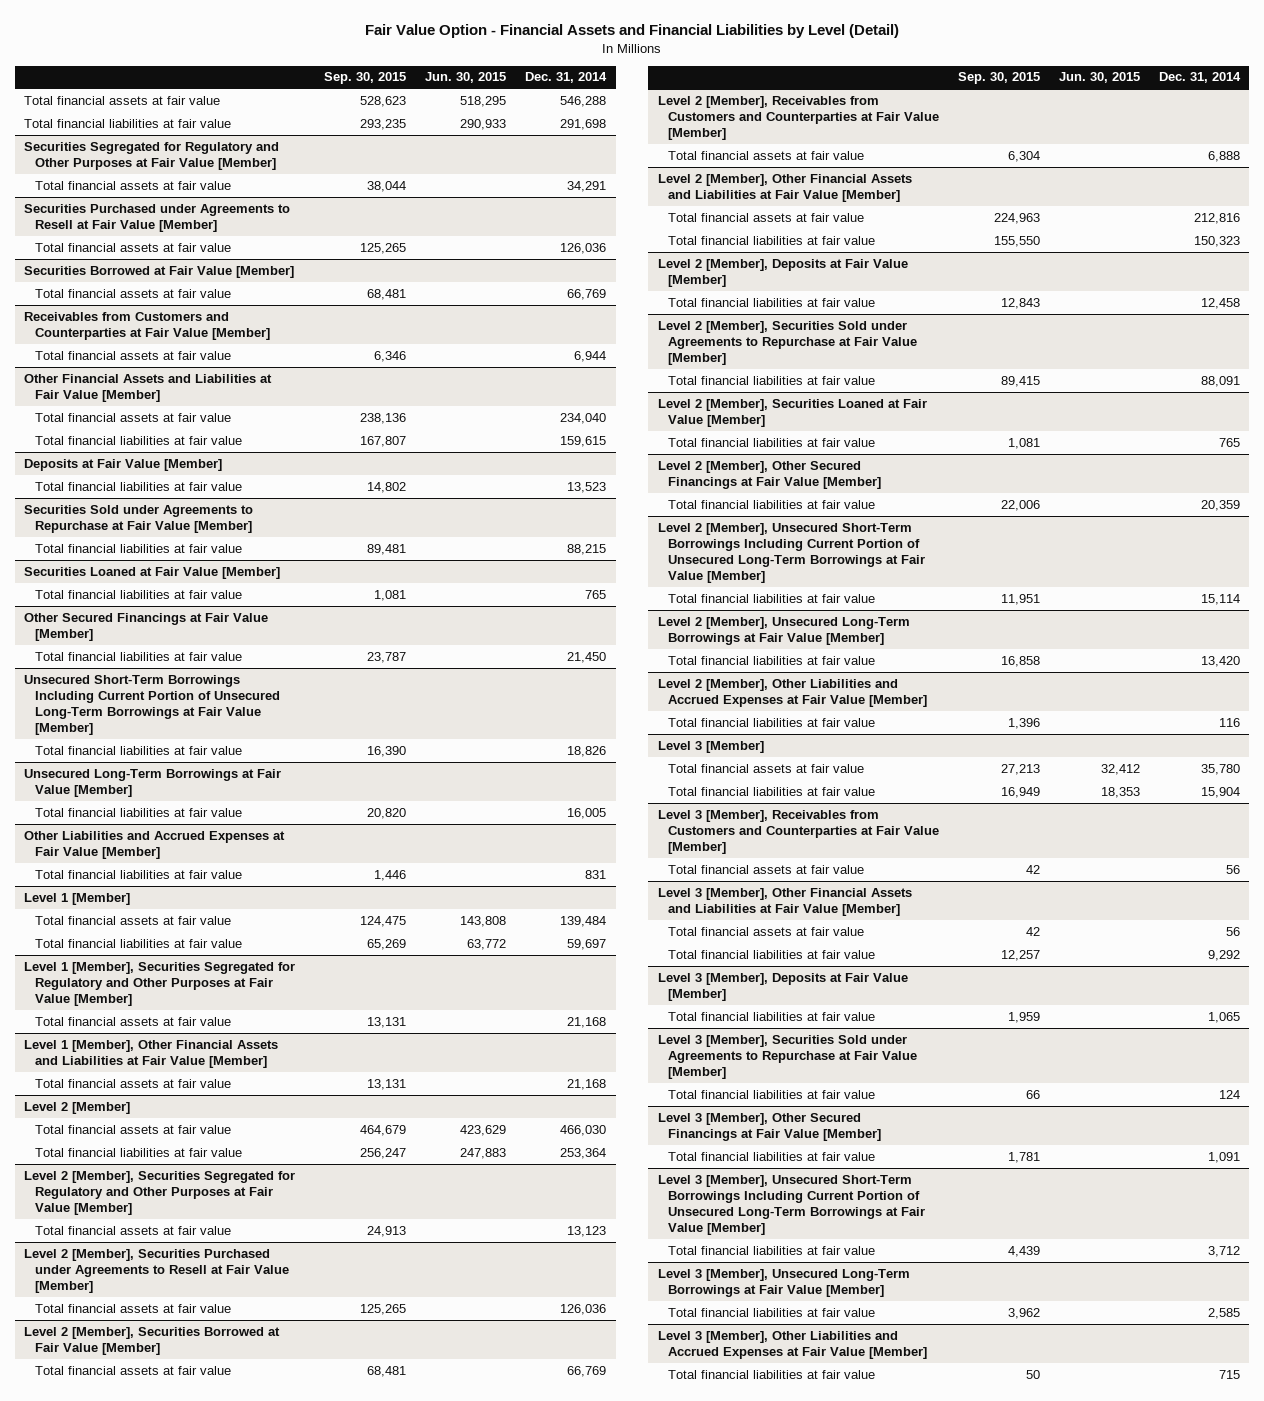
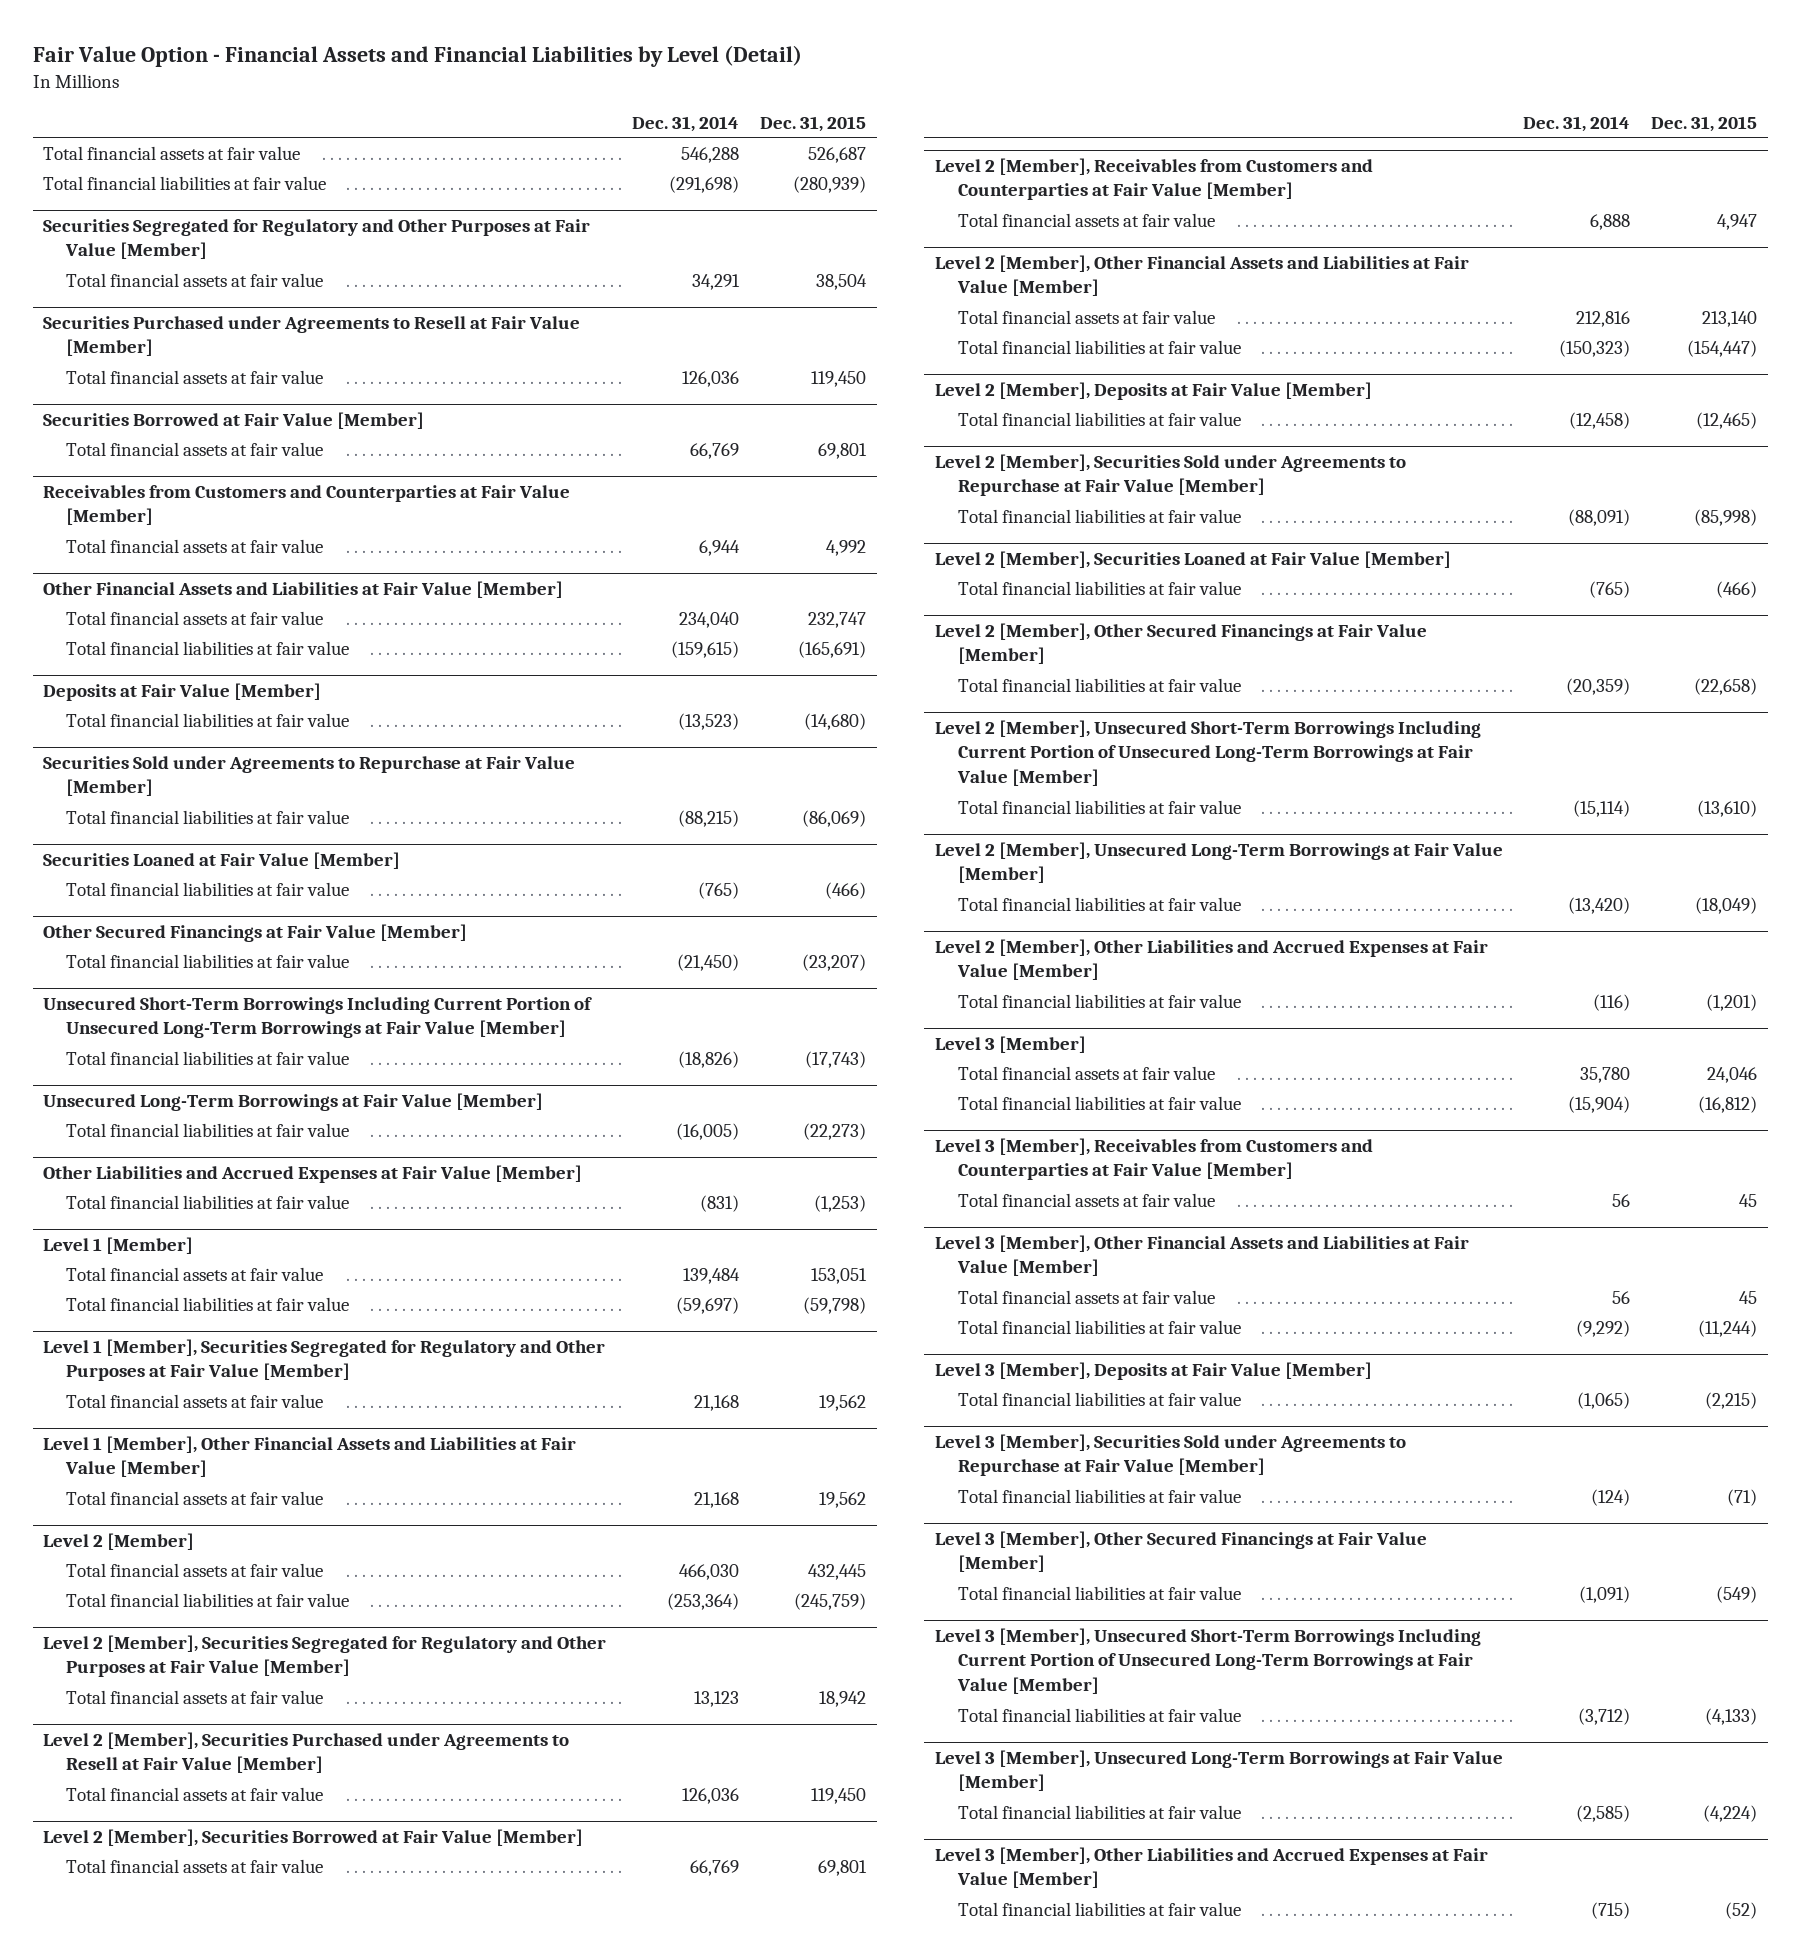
- | Sep. 30, 2015 | Jun. 30, 2015 | Dec. 31, 2014
+ | Dec. 31, 2014 | Dec. 31, 2015
- Total financial liabilities at fair value | 293,235 | 290,933 | 291,698
+ Total financial liabilities at fair value | (291,698) | (280,939)
@ Other Financial Assets and Liabilities at Fair Value [Member]
- Total financial liabilities at fair value | 167,807 | | 159,615
+ Total financial liabilities at fair value | (159,615) | (165,691)
@ Deposits at Fair Value [Member]
- Total financial liabilities at fair value | 14,802 | | 13,523
+ Total financial liabilities at fair value | (13,523) | (14,680)
@ Securities Sold under Agreements to Repurchase at Fair Value [Member]
- Total financial liabilities at fair value | 89,481 | | 88,215
+ Total financial liabilities at fair value | (88,215) | (86,069)
@ Securities Loaned at Fair Value [Member]
- Total financial liabilities at fair value | 1,081 | | 765
+ Total financial liabilities at fair value | (765) | (466)
@ Other Secured Financings at Fair Value [Member]
- Total financial liabilities at fair value | 23,787 | | 21,450
+ Total financial liabilities at fair value | (21,450) | (23,207)
@ Unsecured Short-Term Borrowings Including Current Portion of Unsecured Long-Term Borrowings at Fair Value [Member]
- Total financial liabilities at fair value | 16,390 | | 18,826
+ Total financial liabilities at fair value | (18,826) | (17,743)
@ Unsecured Long-Term Borrowings at Fair Value [Member]
- Total financial liabilities at fair value | 20,820 | | 16,005
+ Total financial liabilities at fair value | (16,005) | (22,273)
@ Other Liabilities and Accrued Expenses at Fair Value [Member]
- Total financial liabilities at fair value | 1,446 | | 831
+ Total financial liabilities at fair value | (831) | (1,253)
@ Level 1 [Member]
- Total financial liabilities at fair value | 65,269 | 63,772 | 59,697
+ Total financial liabilities at fair value | (59,697) | (59,798)
@ Level 2 [Member]
- Total financial liabilities at fair value | 256,247 | 247,883 | 253,364
+ Total financial liabilities at fair value | (253,364) | (245,759)
@ Level 2 [Member], Other Financial Assets and Liabilities at Fair Value [Member]
- Total financial liabilities at fair value | 155,550 | | 150,323
+ Total financial liabilities at fair value | (150,323) | (154,447)
@ Level 2 [Member], Deposits at Fair Value [Member]
- Total financial liabilities at fair value | 12,843 | | 12,458
+ Total financial liabilities at fair value | (12,458) | (12,465)
@ Level 2 [Member], Securities Sold under Agreements to Repurchase at Fair Value [Member]
- Total financial liabilities at fair value | 89,415 | | 88,091
+ Total financial liabilities at fair value | (88,091) | (85,998)
@ Level 2 [Member], Securities Loaned at Fair Value [Member]
- Total financial liabilities at fair value | 1,081 | | 765
+ Total financial liabilities at fair value | (765) | (466)
@ Level 2 [Member], Other Secured Financings at Fair Value [Member]
- Total financial liabilities at fair value | 22,006 | | 20,359
+ Total financial liabilities at fair value | (20,359) | (22,658)
@ Level 2 [Member], Unsecured Short-Term Borrowings Including Current Portion of Unsecured Long-Term Borrowings at Fair Value [Member]
- Total financial liabilities at fair value | 11,951 | | 15,114
+ Total financial liabilities at fair value | (15,114) | (13,610)
@ Level 2 [Member], Unsecured Long-Term Borrowings at Fair Value [Member]
- Total financial liabilities at fair value | 16,858 | | 13,420
+ Total financial liabilities at fair value | (13,420) | (18,049)
@ Level 2 [Member], Other Liabilities and Accrued Expenses at Fair Value [Member]
- Total financial liabilities at fair value | 1,396 | | 116
+ Total financial liabilities at fair value | (116) | (1,201)
@ Level 3 [Member]
- Total financial liabilities at fair value | 16,949 | 18,353 | 15,904
+ Total financial liabilities at fair value | (15,904) | (16,812)
@ Level 3 [Member], Other Financial Assets and Liabilities at Fair Value [Member]
- Total financial liabilities at fair value | 12,257 | | 9,292
+ Total financial liabilities at fair value | (9,292) | (11,244)
@ Level 3 [Member], Deposits at Fair Value [Member]
- Total financial liabilities at fair value | 1,959 | | 1,065
+ Total financial liabilities at fair value | (1,065) | (2,215)
@ Level 3 [Member], Securities Sold under Agreements to Repurchase at Fair Value [Member]
- Total financial liabilities at fair value | 66 | | 124
+ Total financial liabilities at fair value | (124) | (71)
@ Level 3 [Member], Other Secured Financings at Fair Value [Member]
- Total financial liabilities at fair value | 1,781 | | 1,091
+ Total financial liabilities at fair value | (1,091) | (549)
@ Level 3 [Member], Unsecured Short-Term Borrowings Including Current Portion of Unsecured Long-Term Borrowings at Fair Value [Member]
- Total financial liabilities at fair value | 4,439 | | 3,712
+ Total financial liabilities at fair value | (3,712) | (4,133)
@ Level 3 [Member], Unsecured Long-Term Borrowings at Fair Value [Member]
- Total financial liabilities at fair value | 3,962 | | 2,585
+ Total financial liabilities at fair value | (2,585) | (4,224)
@ Level 3 [Member], Other Liabilities and Accrued Expenses at Fair Value [Member]
- Total financial liabilities at fair value | 50 | | 715
+ Total financial liabilities at fair value | (715) | (52)

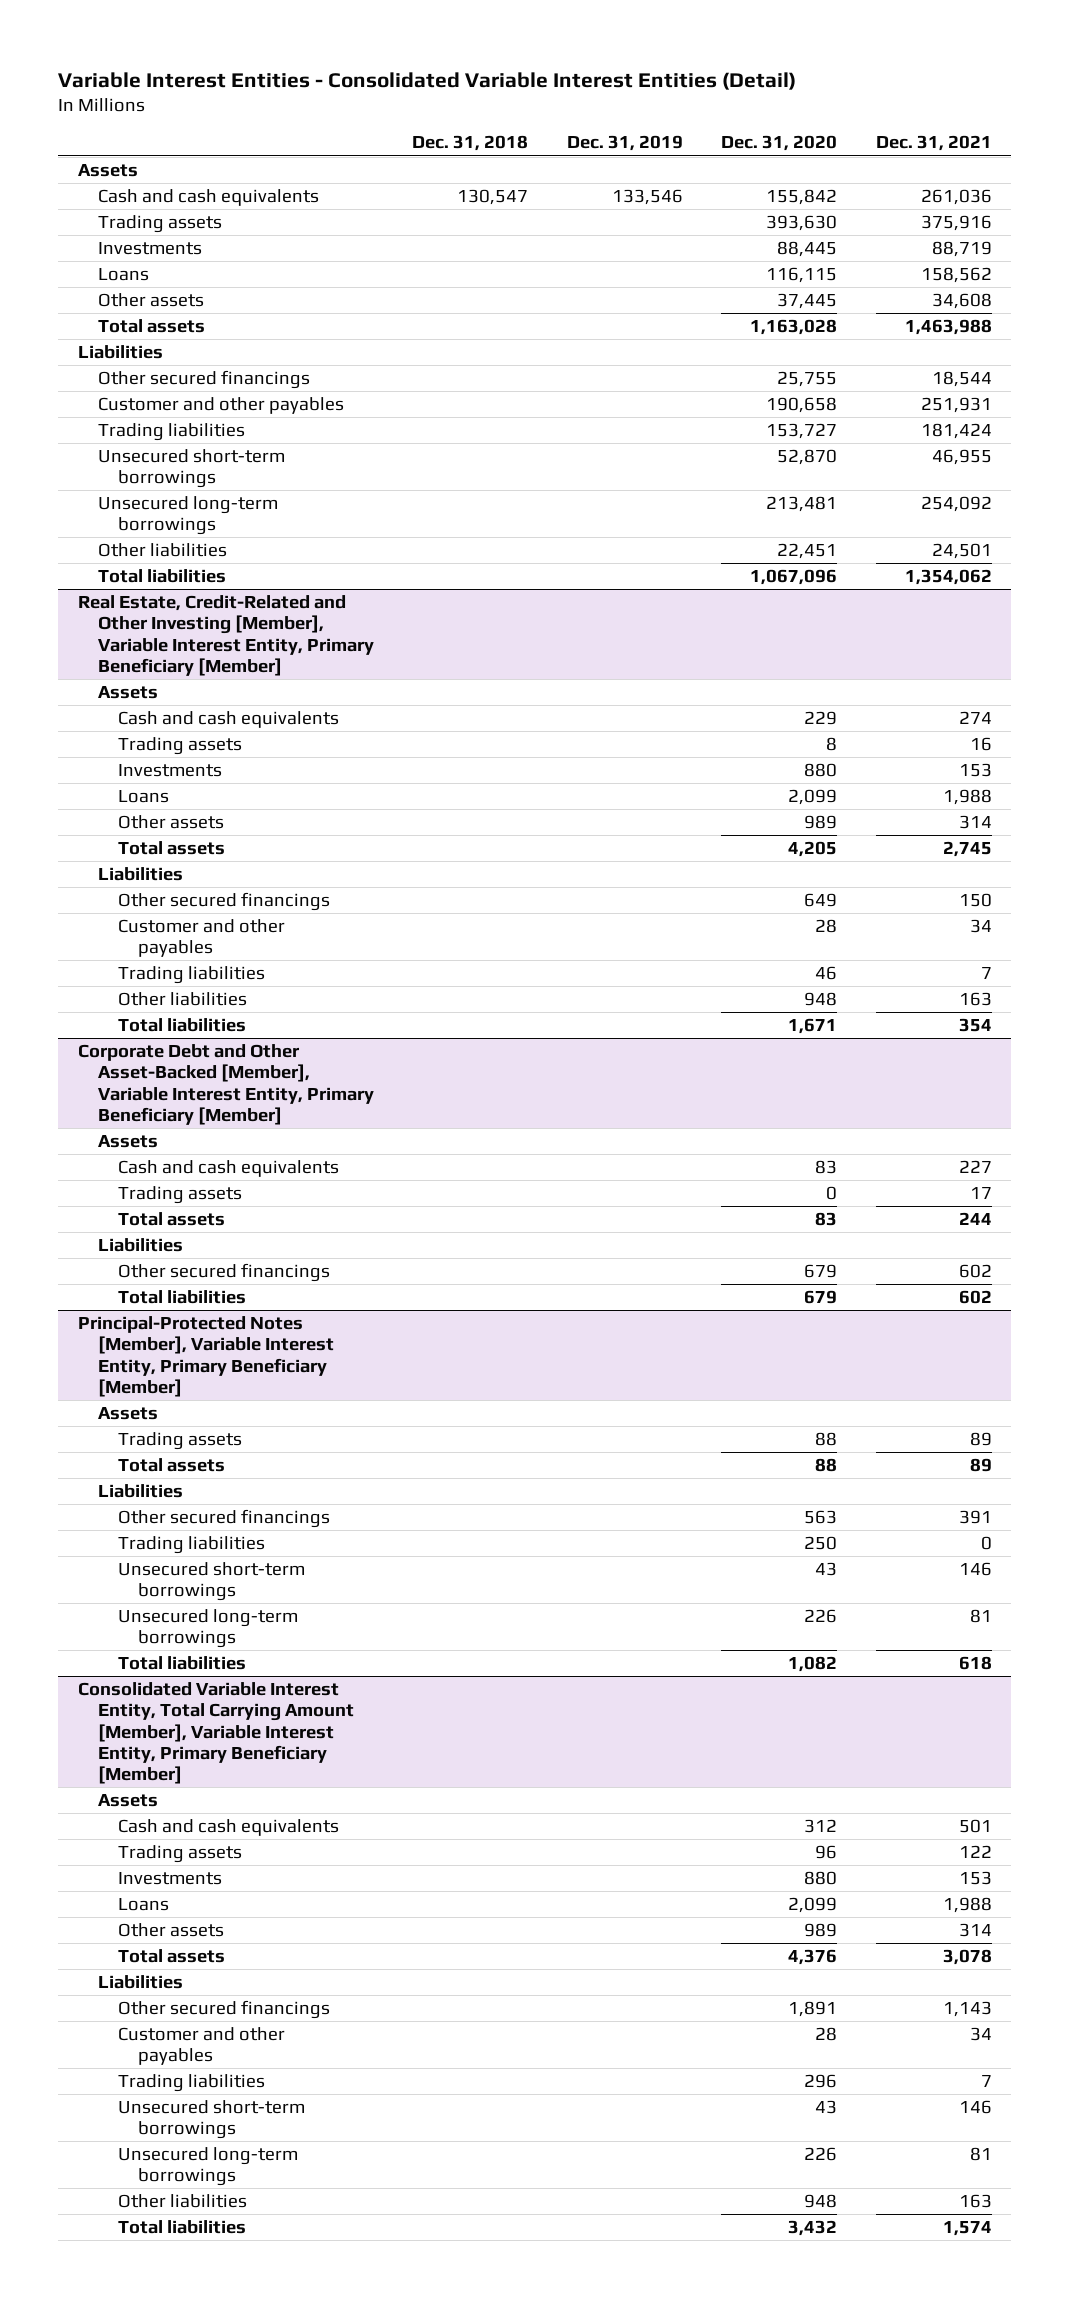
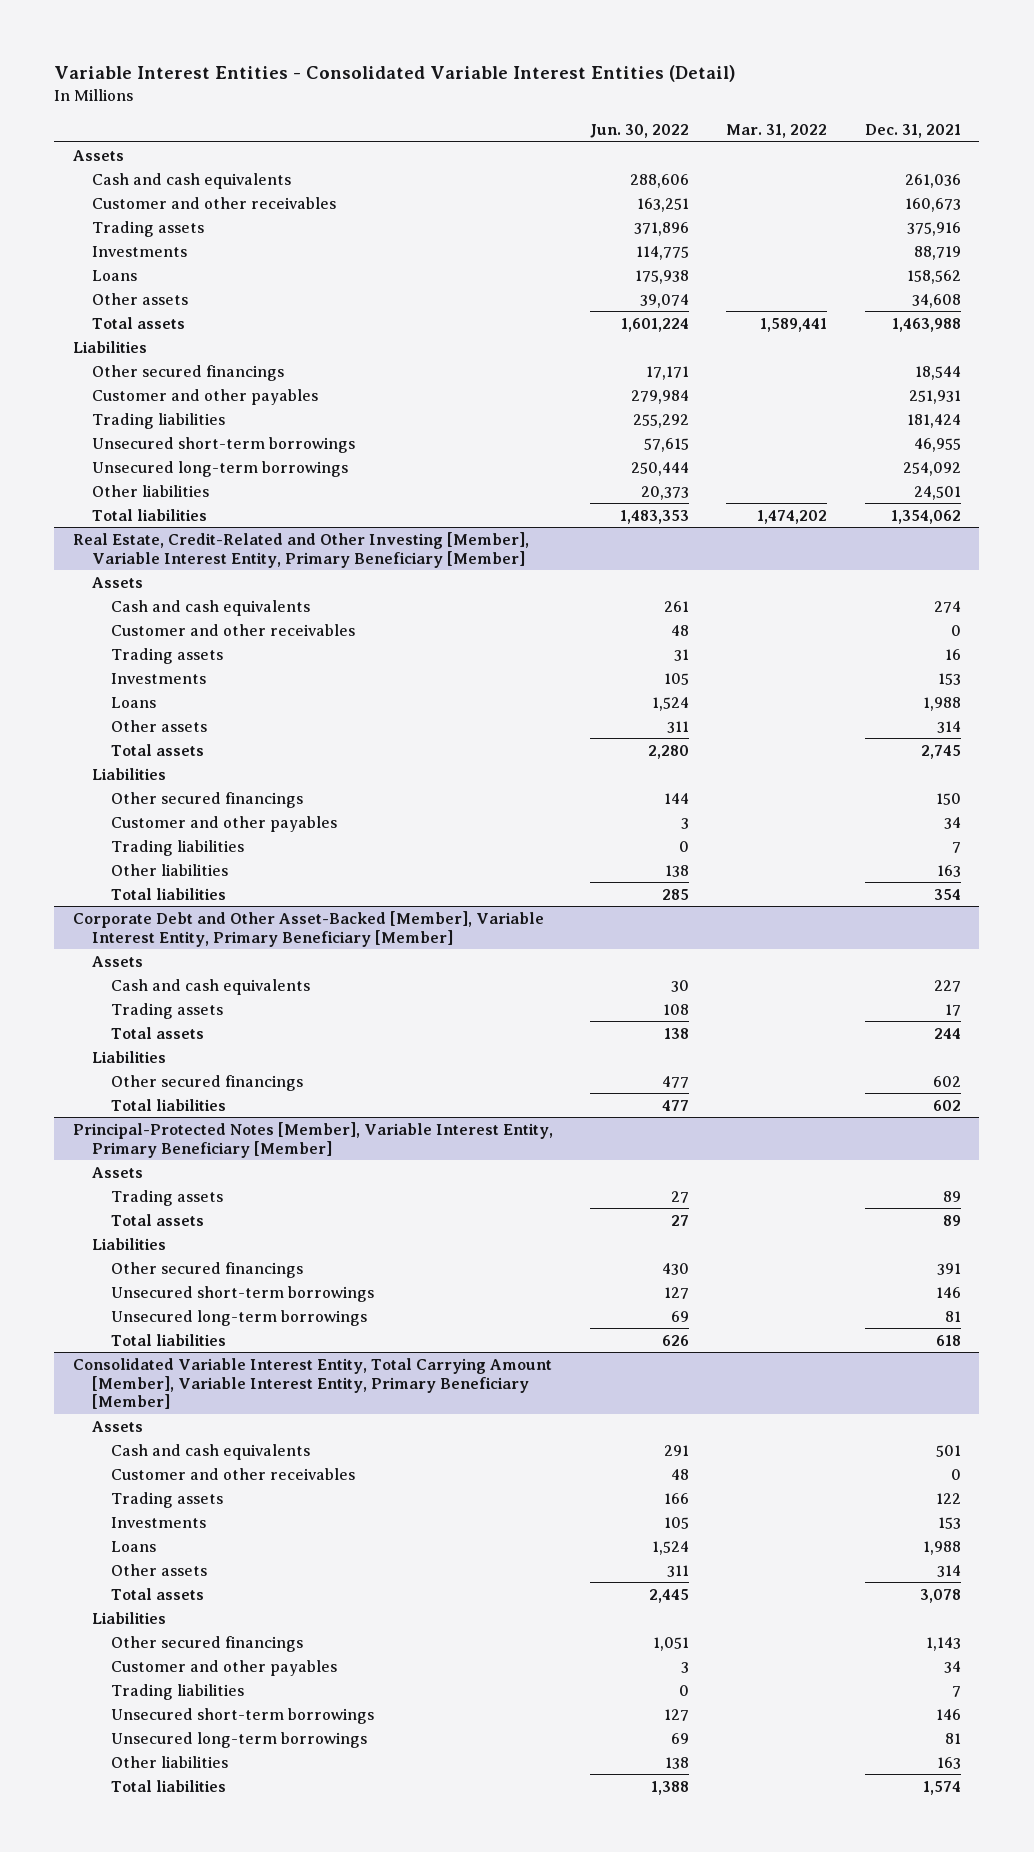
- | Dec. 31, 2018 | Dec. 31, 2019 | Dec. 31, 2020 | Dec. 31, 2021
+ | Jun. 30, 2022 | Mar. 31, 2022 | Dec. 31, 2021
+ Customer and other receivables | 163,251 | | 160,673
@ Real Estate, Credit-Related and Other Investing [Member], Variable Interest Entity, Primary Beneficiary [Member]
+ Customer and other receivables | 48 | | 0
@ Principal-Protected Notes [Member], Variable Interest Entity, Primary Beneficiary [Member]
- Trading liabilities | | | 250 | 0
@ Consolidated Variable Interest Entity, Total Carrying Amount [Member], Variable Interest Entity, Primary Beneficiary [Member]
+ Customer and other receivables | 48 | | 0

